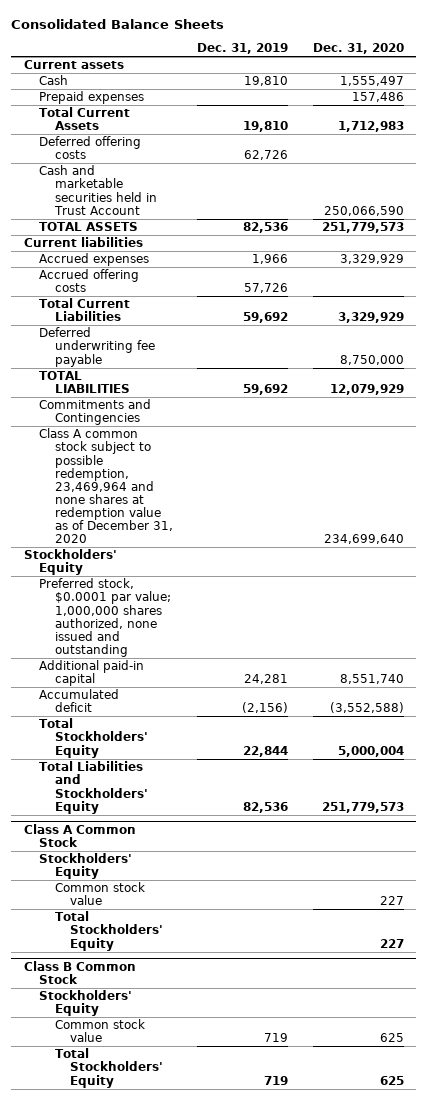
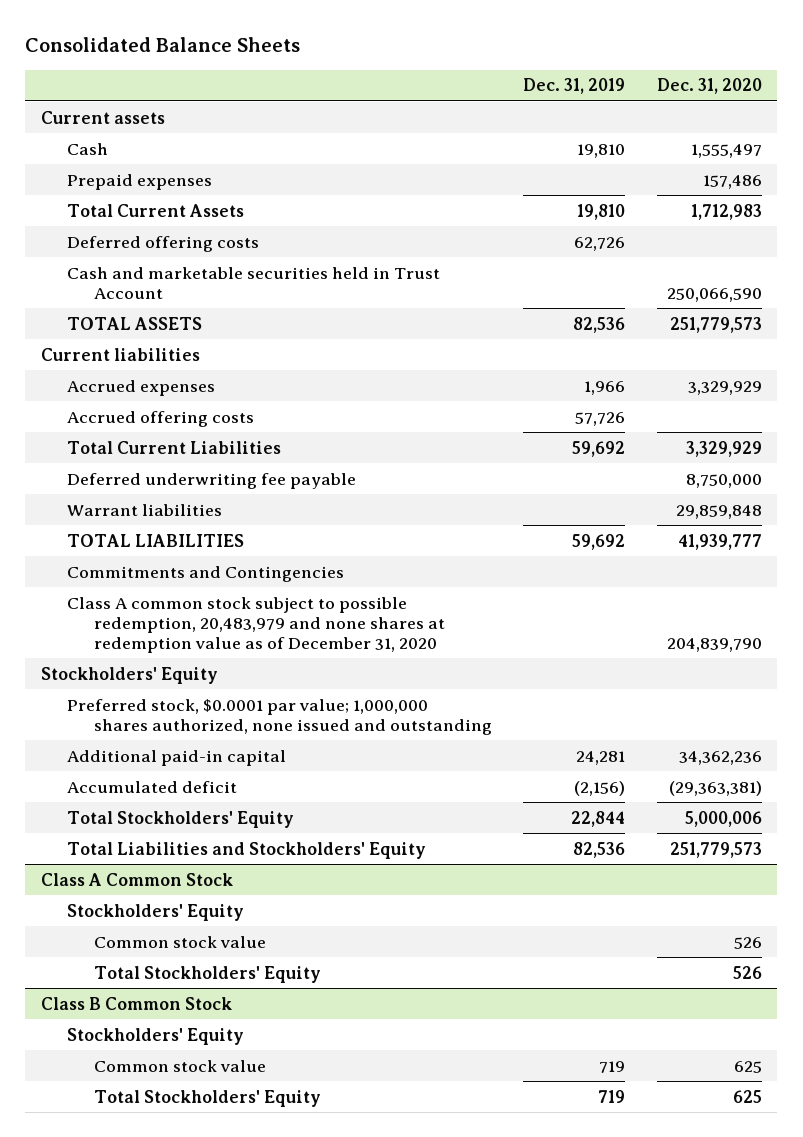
- TOTAL LIABILITIES | 59,692 | 12,079,929
+ Warrant liabilities | | 29,859,848
+ TOTAL LIABILITIES | 59,692 | 41,939,777
- Class A common stock subject to possible redemption, 23,469,964 and none shares at redemption value as of December 31, 2020 | | 234,699,640
+ Class A common stock subject to possible redemption, 20,483,979 and none shares at redemption value as of December 31, 2020 | | 204,839,790
- Additional paid-in capital | 24,281 | 8,551,740
- Accumulated deficit | (2,156) | (3,552,588)
- Total Stockholders' Equity | 22,844 | 5,000,004
+ Additional paid-in capital | 24,281 | 34,362,236
+ Accumulated deficit | (2,156) | (29,363,381)
+ Total Stockholders' Equity | 22,844 | 5,000,006
@ Class A Common Stock
- Common stock value | | 227
- Total Stockholders' Equity | | 227
+ Common stock value | | 526
+ Total Stockholders' Equity | | 526

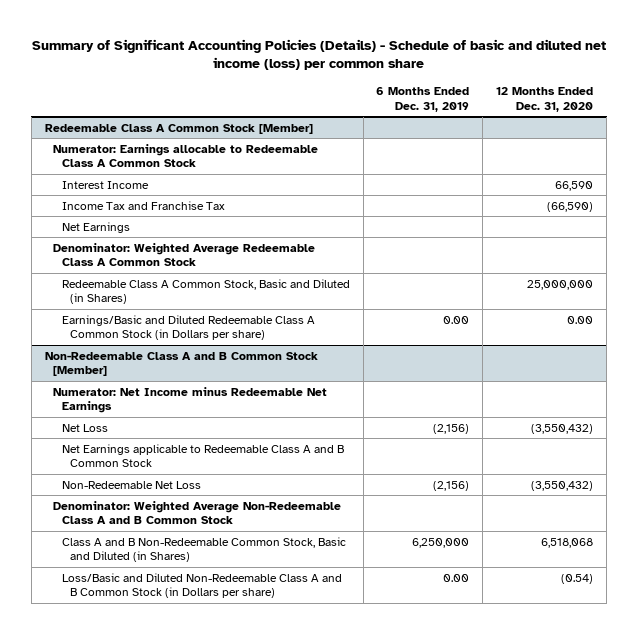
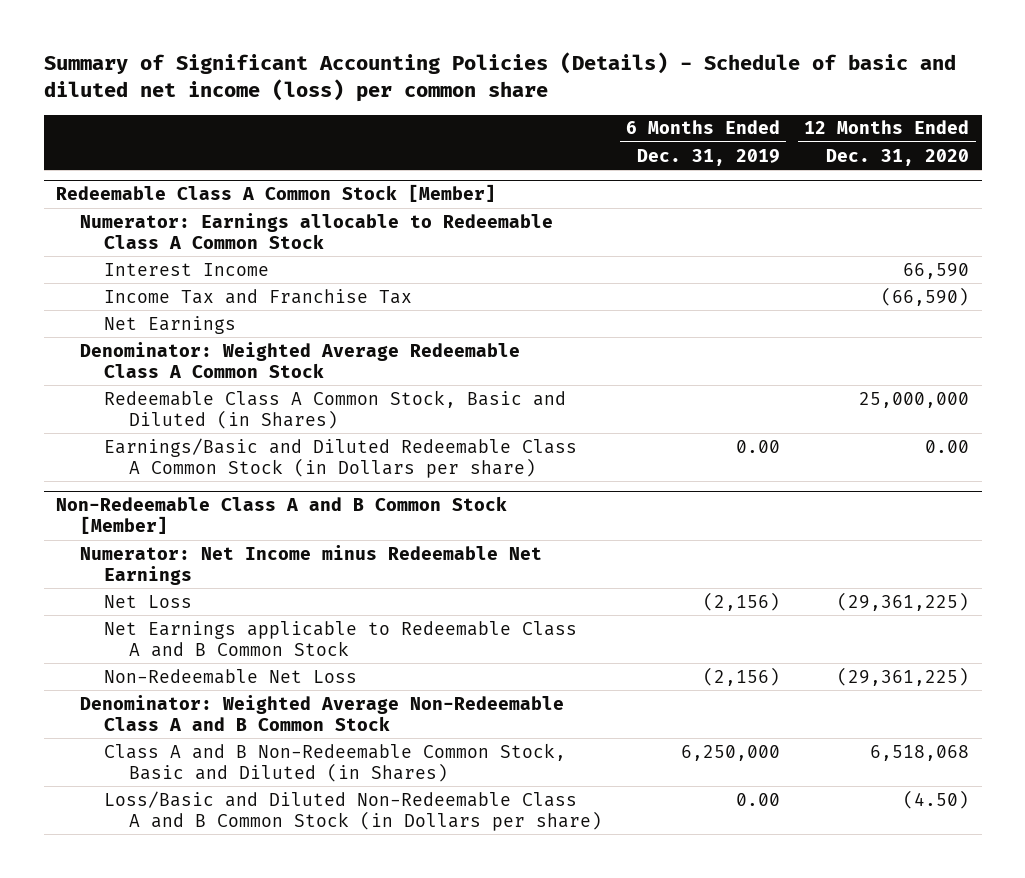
@ Non-Redeemable Class A and B Common Stock [Member]
- Net Loss | (2,156) | (3,550,432)
+ Net Loss | (2,156) | (29,361,225)
- Non-Redeemable Net Loss | (2,156) | (3,550,432)
+ Non-Redeemable Net Loss | (2,156) | (29,361,225)
- Loss/Basic and Diluted Non-Redeemable Class A and B Common Stock (in Dollars per share) | 0.00 | (0.54)
+ Loss/Basic and Diluted Non-Redeemable Class A and B Common Stock (in Dollars per share) | 0.00 | (4.50)

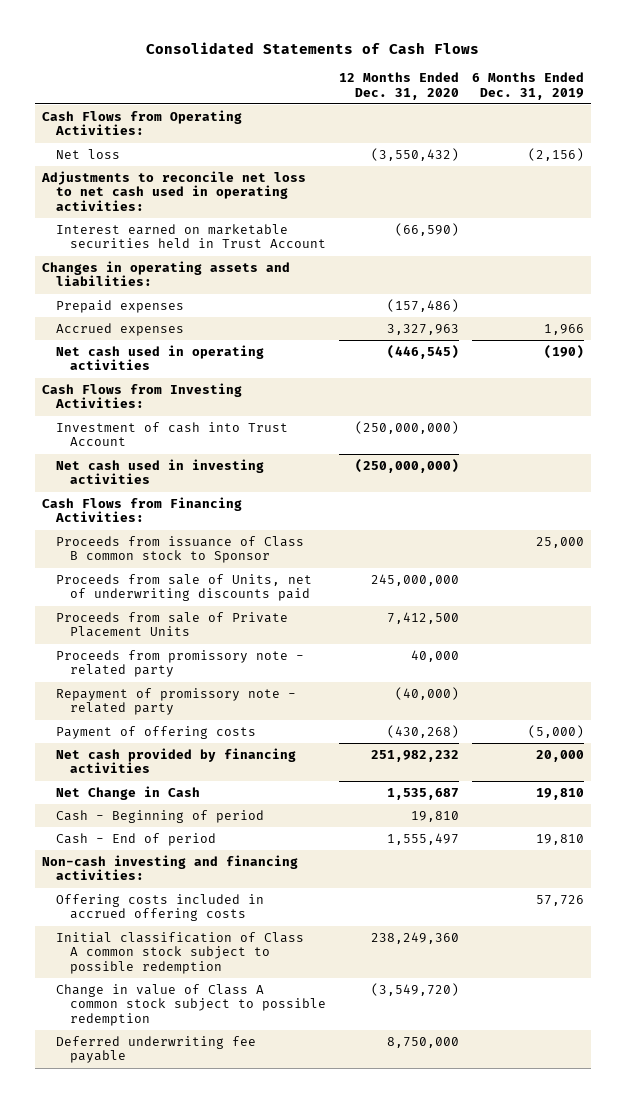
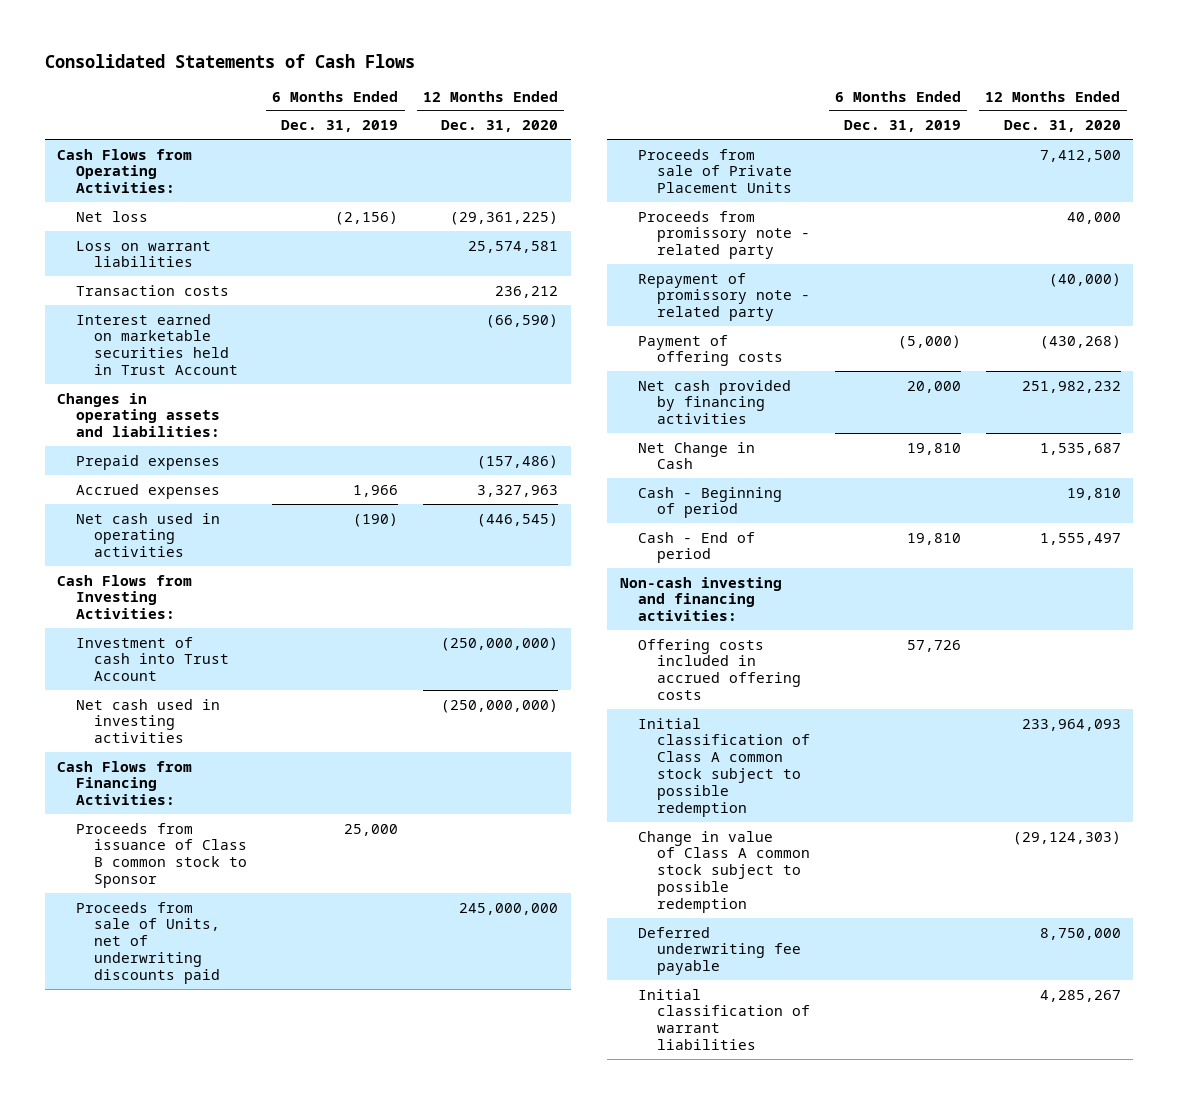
- | 12 Months Ended Dec. 31, 2020 | 6 Months Ended Dec. 31, 2019
+ | 6 Months Ended Dec. 31, 2019 | 12 Months Ended Dec. 31, 2020
- Net loss | (3,550,432) | (2,156)
- Adjustments to reconcile net loss to net cash used in operating activities:
+ Net loss | (2,156) | (29,361,225)
+ Loss on warrant liabilities | | 25,574,581
+ Transaction costs | | 236,212
- Initial classification of Class A common stock subject to possible redemption | 238,249,360 |
- Change in value of Class A common stock subject to possible redemption | (3,549,720) |
+ Initial classification of Class A common stock subject to possible redemption | | 233,964,093
+ Change in value of Class A common stock subject to possible redemption | | (29,124,303)
+ Initial classification of warrant liabilities | | 4,285,267

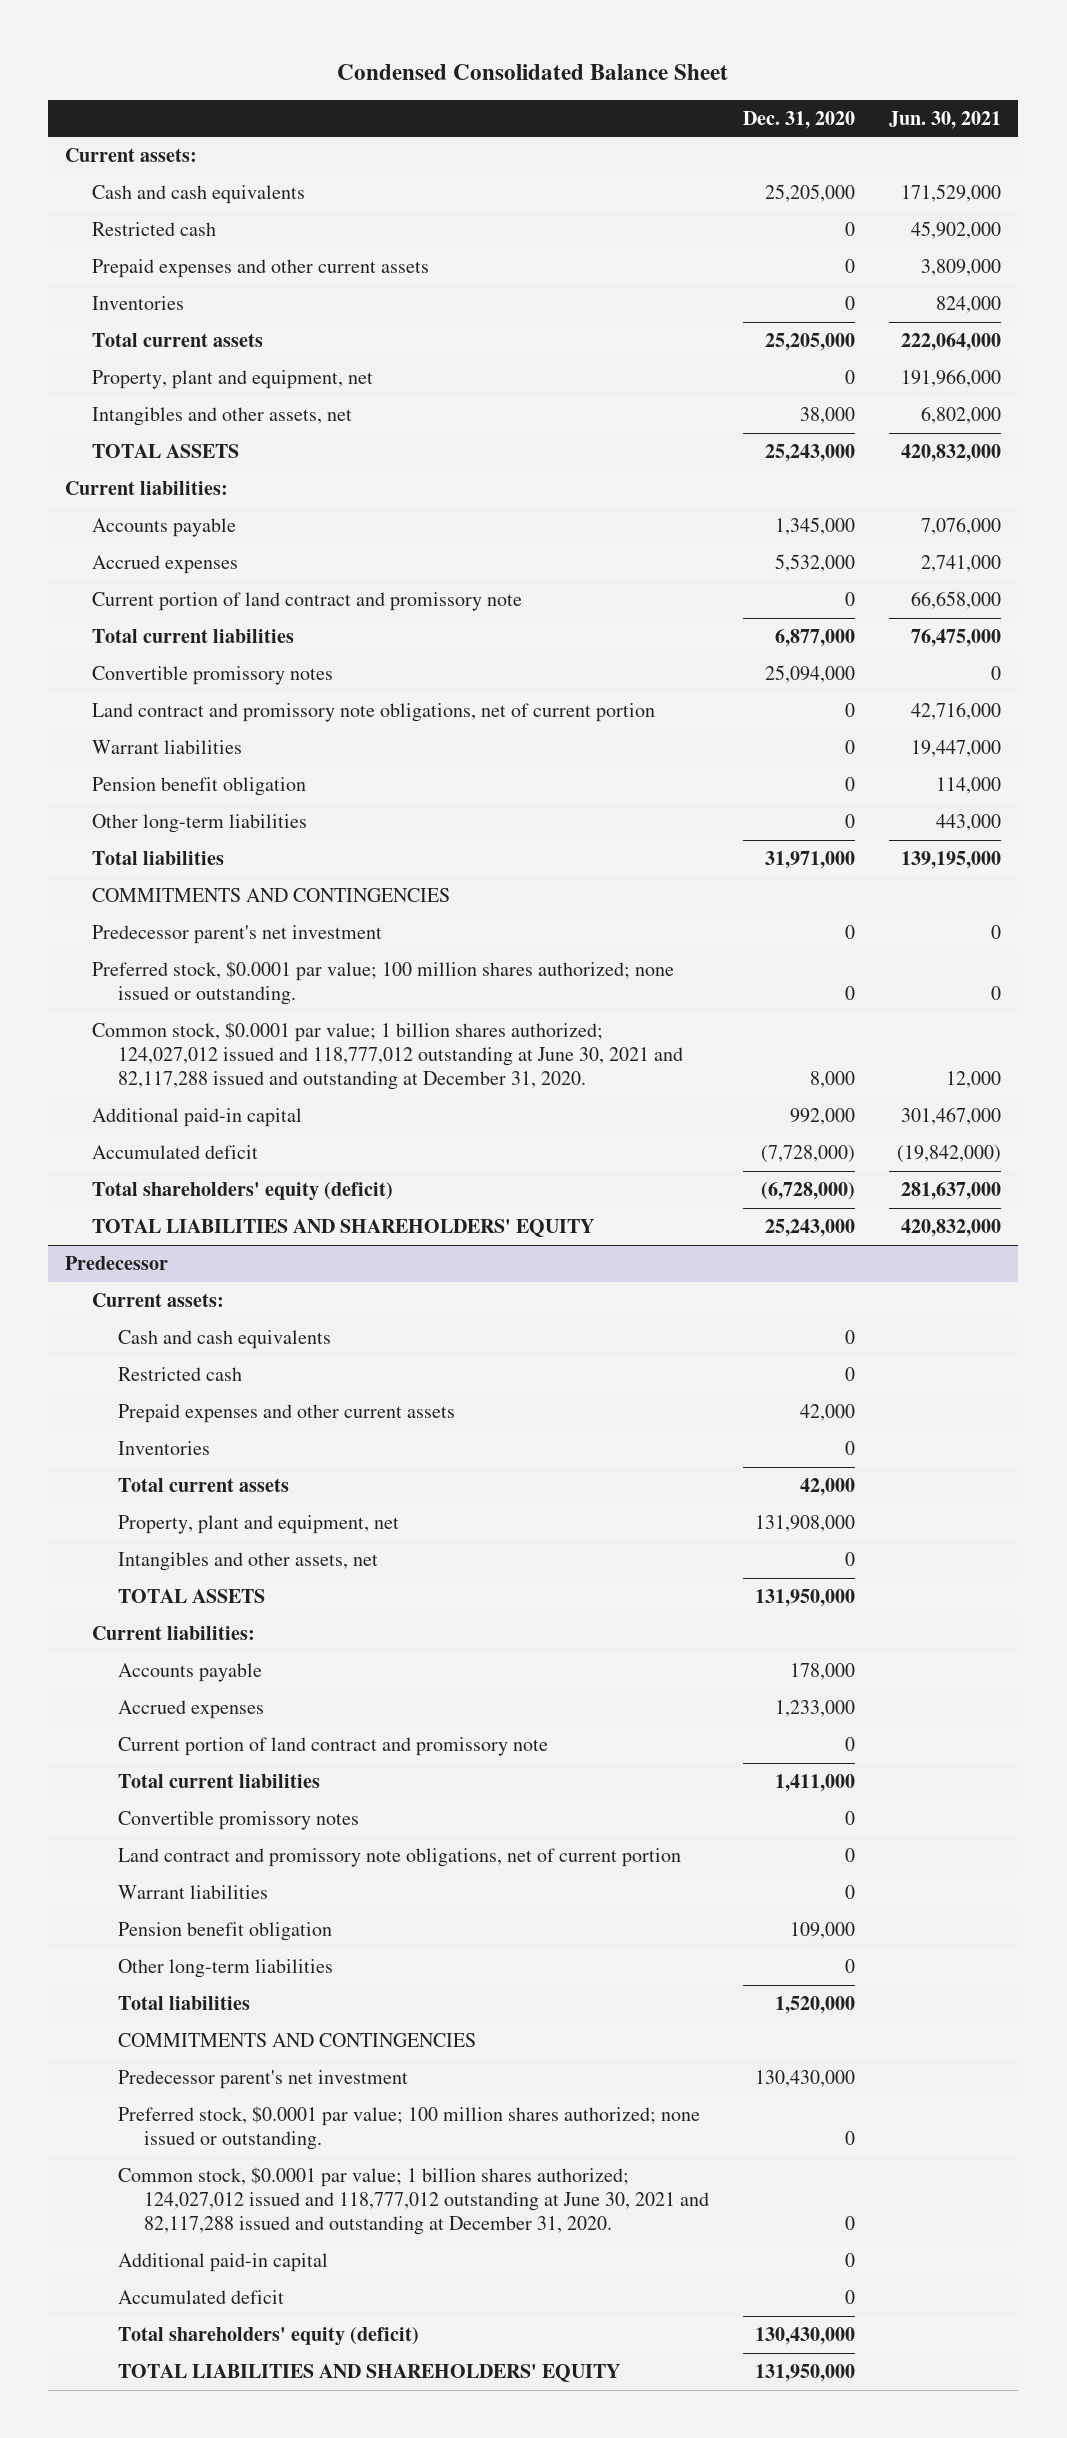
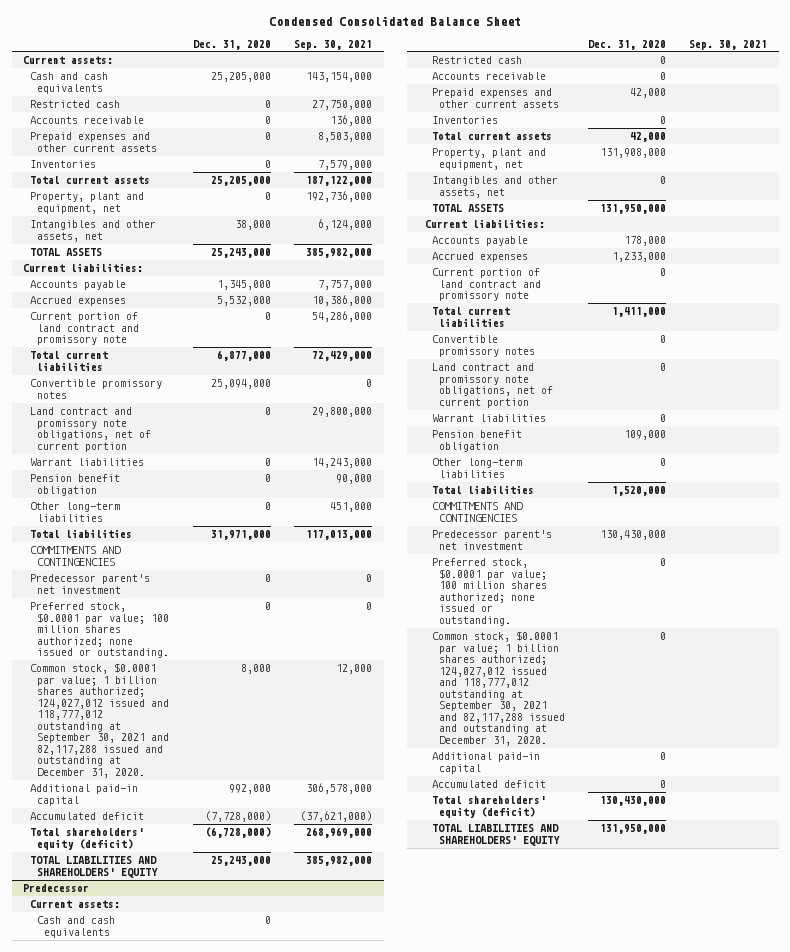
- | Dec. 31, 2020 | Jun. 30, 2021
+ | Dec. 31, 2020 | Sep. 30, 2021
+ Accounts receivable | 0 | 136,000
- Common stock, $0.0001 par value; 1 billion shares authorized; 124,027,012 issued and 118,777,012 outstanding at June 30, 2021 and 82,117,288 issued and outstanding at December 31, 2020. | 8,000 | 12,000
+ Common stock, $0.0001 par value; 1 billion shares authorized; 124,027,012 issued and 118,777,012 outstanding at September 30, 2021 and 82,117,288 issued and outstanding at December 31, 2020. | 8,000 | 12,000
@ Predecessor
+ Accounts receivable | 0 |
- Common stock, $0.0001 par value; 1 billion shares authorized; 124,027,012 issued and 118,777,012 outstanding at June 30, 2021 and 82,117,288 issued and outstanding at December 31, 2020. | 0 |
+ Common stock, $0.0001 par value; 1 billion shares authorized; 124,027,012 issued and 118,777,012 outstanding at September 30, 2021 and 82,117,288 issued and outstanding at December 31, 2020. | 0 |

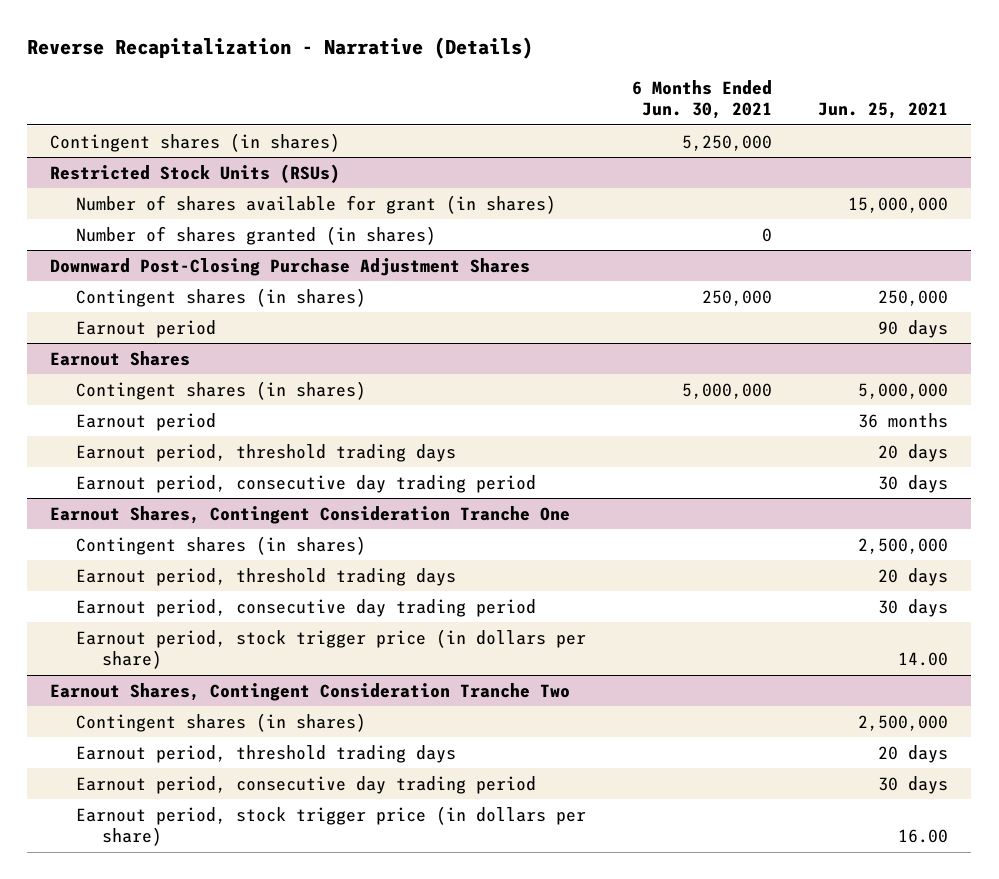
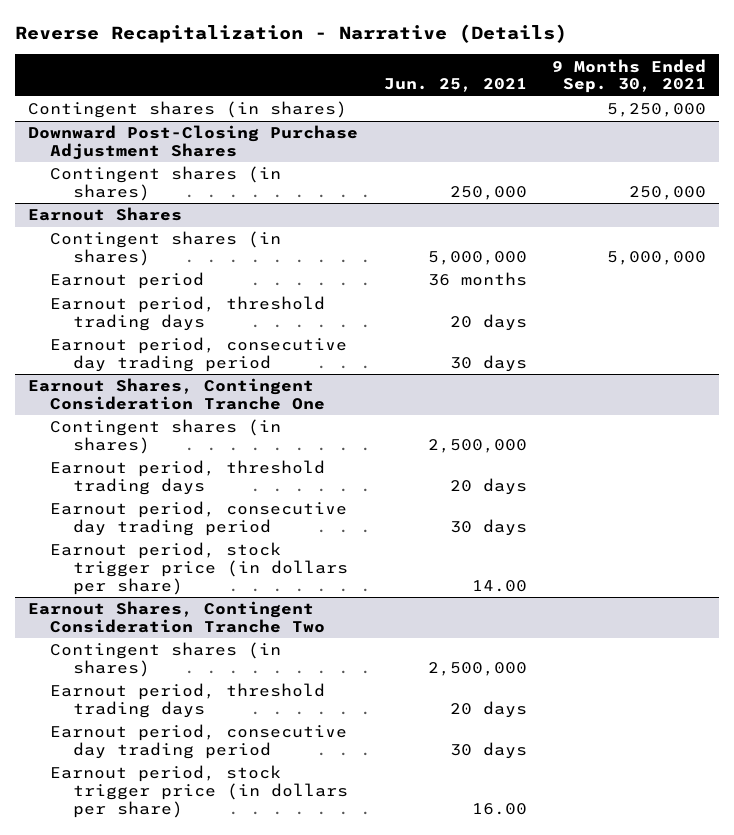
- | 6 Months Ended Jun. 30, 2021 | Jun. 25, 2021
+ | Jun. 25, 2021 | 9 Months Ended Sep. 30, 2021
- Restricted Stock Units (RSUs)
- Number of shares available for grant (in shares) | | 15,000,000
- Number of shares granted (in shares) | 0 |
@ Downward Post-Closing Purchase Adjustment Shares
- Earnout period | | 90 days

